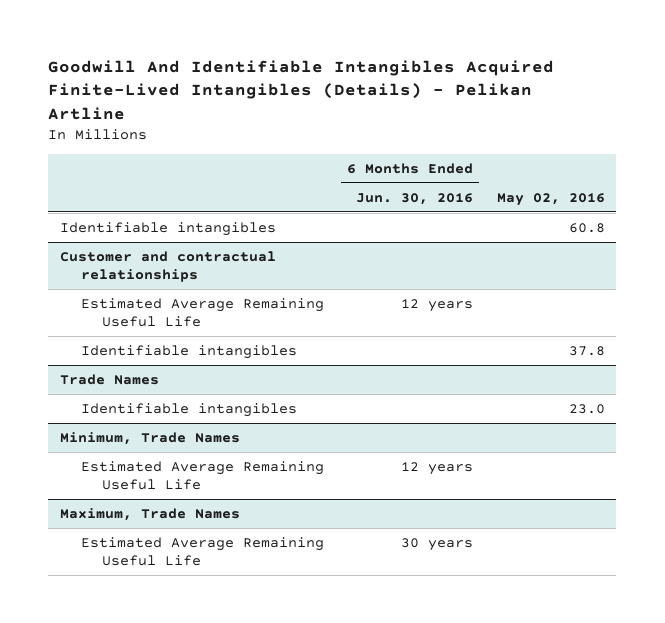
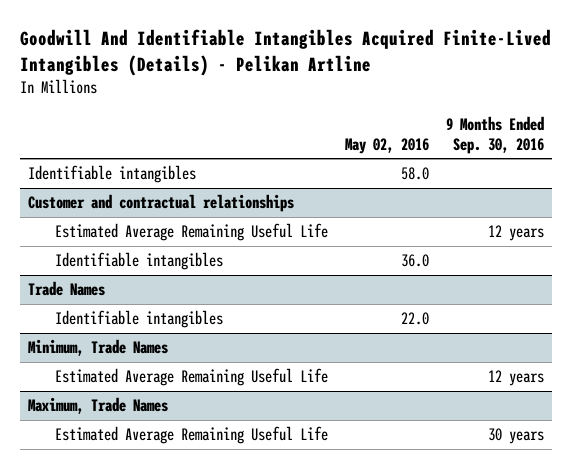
- | 6 Months Ended Jun. 30, 2016 | May 02, 2016
+ | May 02, 2016 | 9 Months Ended Sep. 30, 2016
- Identifiable intangibles | | 60.8
+ Identifiable intangibles | 58.0 |
@ Customer and contractual relationships
- Identifiable intangibles | | 37.8
+ Identifiable intangibles | 36.0 |
@ Trade Names
- Identifiable intangibles | | 23.0
+ Identifiable intangibles | 22.0 |

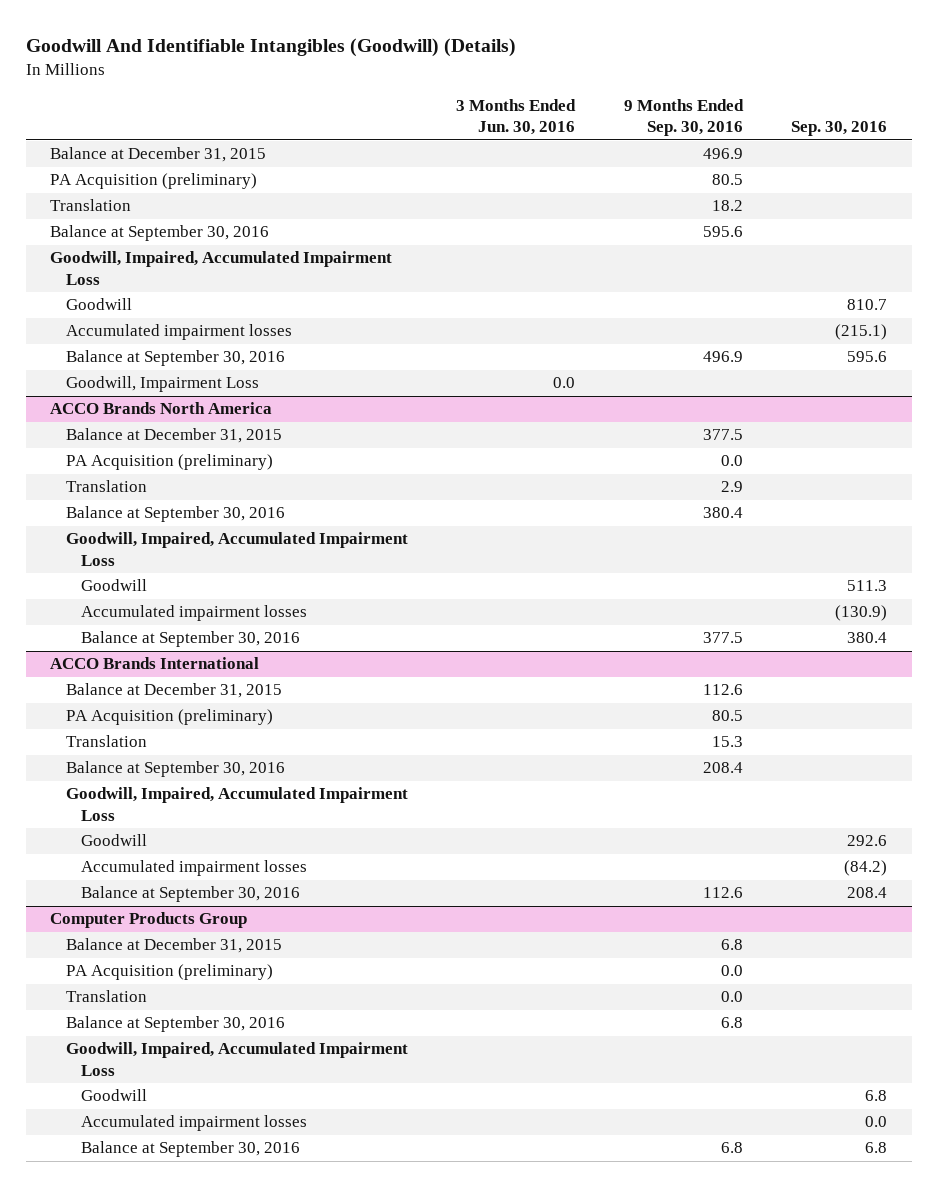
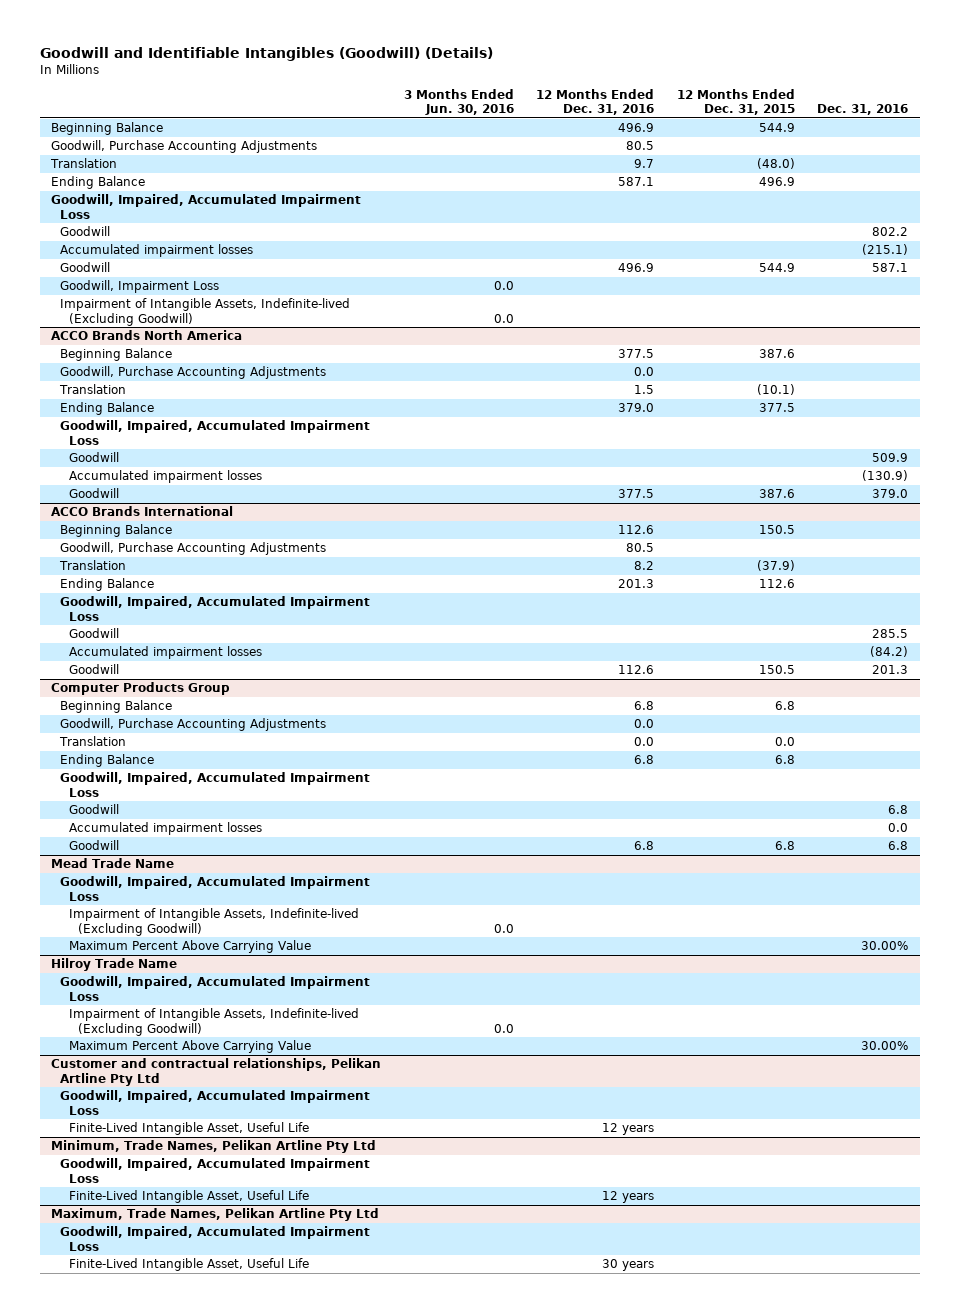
- Goodwill And Identifiable Intangibles (Goodwill) (Details)
+ Goodwill and Identifiable Intangibles (Goodwill) (Details)
- | 3 Months Ended Jun. 30, 2016 | 9 Months Ended Sep. 30, 2016 | Sep. 30, 2016
+ | 3 Months Ended Jun. 30, 2016 | 12 Months Ended Dec. 31, 2016 | 12 Months Ended Dec. 31, 2015 | Dec. 31, 2016
- Balance at December 31, 2015 | | 496.9 |
- PA Acquisition (preliminary) | | 80.5 |
+ Beginning Balance | | 496.9 | 544.9 |
+ Goodwill, Purchase Accounting Adjustments | | 80.5 | |
- Balance at September 30, 2016 | | 595.6 |
+ Ending Balance | | 587.1 | 496.9 |
- Balance at September 30, 2016 | | 496.9 | 595.6
+ Goodwill | | 496.9 | 544.9 | 587.1
+ Impairment of Intangible Assets, Indefinite-lived (Excluding Goodwill) | 0.0 | | |
@ ACCO Brands North America
- Balance at December 31, 2015 | | 377.5 |
- PA Acquisition (preliminary) | | 0.0 |
+ Beginning Balance | | 377.5 | 387.6 |
+ Goodwill, Purchase Accounting Adjustments | | 0.0 | |
- Balance at September 30, 2016 | | 380.4 |
+ Ending Balance | | 379.0 | 377.5 |
- Balance at September 30, 2016 | | 377.5 | 380.4
+ Goodwill | | 377.5 | 387.6 | 379.0
@ ACCO Brands International
- Balance at December 31, 2015 | | 112.6 |
- PA Acquisition (preliminary) | | 80.5 |
+ Beginning Balance | | 112.6 | 150.5 |
+ Goodwill, Purchase Accounting Adjustments | | 80.5 | |
- Balance at September 30, 2016 | | 208.4 |
+ Ending Balance | | 201.3 | 112.6 |
- Balance at September 30, 2016 | | 112.6 | 208.4
+ Goodwill | | 112.6 | 150.5 | 201.3
@ Computer Products Group
- Balance at December 31, 2015 | | 6.8 |
- PA Acquisition (preliminary) | | 0.0 |
+ Beginning Balance | | 6.8 | 6.8 |
+ Goodwill, Purchase Accounting Adjustments | | 0.0 | |
- Balance at September 30, 2016 | | 6.8 |
+ Ending Balance | | 6.8 | 6.8 |
- Balance at September 30, 2016 | | 6.8 | 6.8
+ Goodwill | | 6.8 | 6.8 | 6.8
+ Mead Trade Name
+ Goodwill, Impaired, Accumulated Impairment Loss
+ Impairment of Intangible Assets, Indefinite-lived (Excluding Goodwill) | 0.0 | | |
+ Maximum Percent Above Carrying Value | | | | 30.00%
+ Hilroy Trade Name
+ Goodwill, Impaired, Accumulated Impairment Loss
+ Impairment of Intangible Assets, Indefinite-lived (Excluding Goodwill) | 0.0 | | |
+ Maximum Percent Above Carrying Value | | | | 30.00%
+ Customer and contractual relationships, Pelikan Artline Pty Ltd
+ Goodwill, Impaired, Accumulated Impairment Loss
+ Finite-Lived Intangible Asset, Useful Life | | 12 years | |
+ Minimum, Trade Names, Pelikan Artline Pty Ltd
+ Goodwill, Impaired, Accumulated Impairment Loss
+ Finite-Lived Intangible Asset, Useful Life | | 12 years | |
+ Maximum, Trade Names, Pelikan Artline Pty Ltd
+ Goodwill, Impaired, Accumulated Impairment Loss
+ Finite-Lived Intangible Asset, Useful Life | | 30 years | |

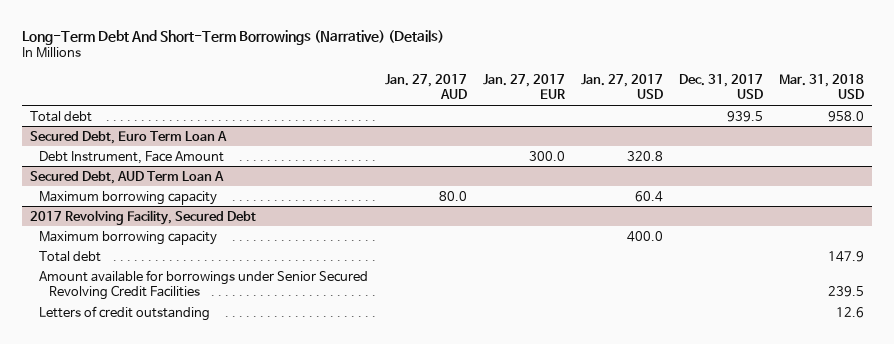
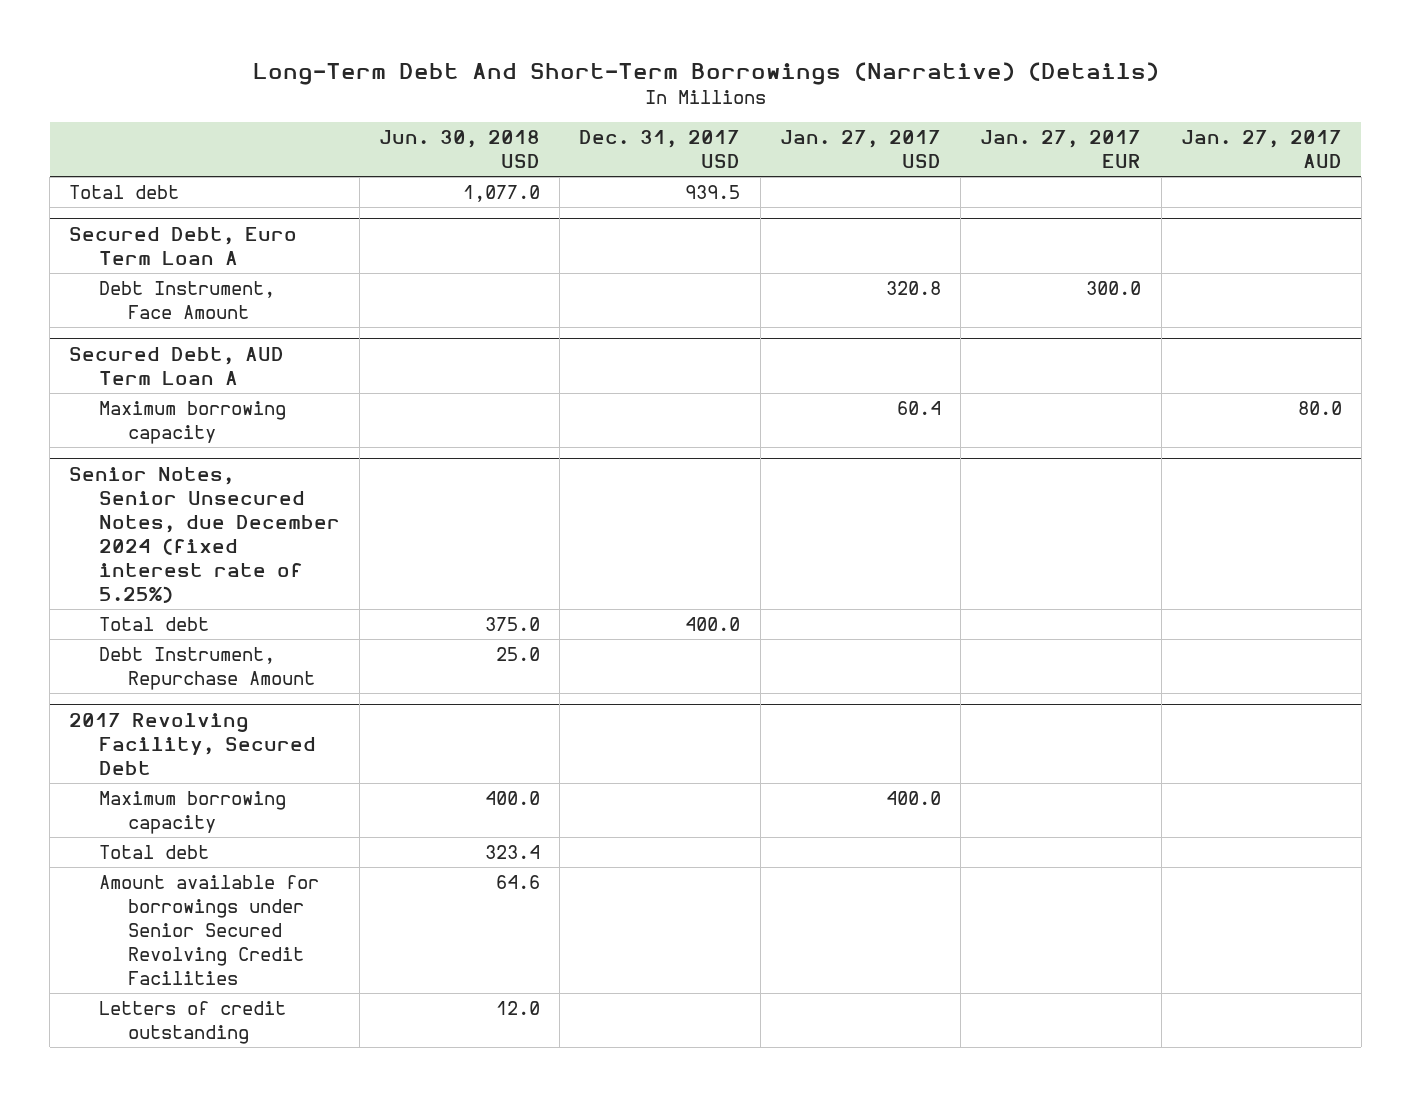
- | Jan. 27, 2017 AUD | Jan. 27, 2017 EUR | Jan. 27, 2017 USD | Dec. 31, 2017 USD | Mar. 31, 2018 USD
+ | Jun. 30, 2018 USD | Dec. 31, 2017 USD | Jan. 27, 2017 USD | Jan. 27, 2017 EUR | Jan. 27, 2017 AUD
+ Senior Notes, Senior Unsecured Notes, due December 2024 (fixed interest rate of 5.25%)
+ Total debt | 375.0 | 400.0 | | |
+ Debt Instrument, Repurchase Amount | 25.0 | | | |

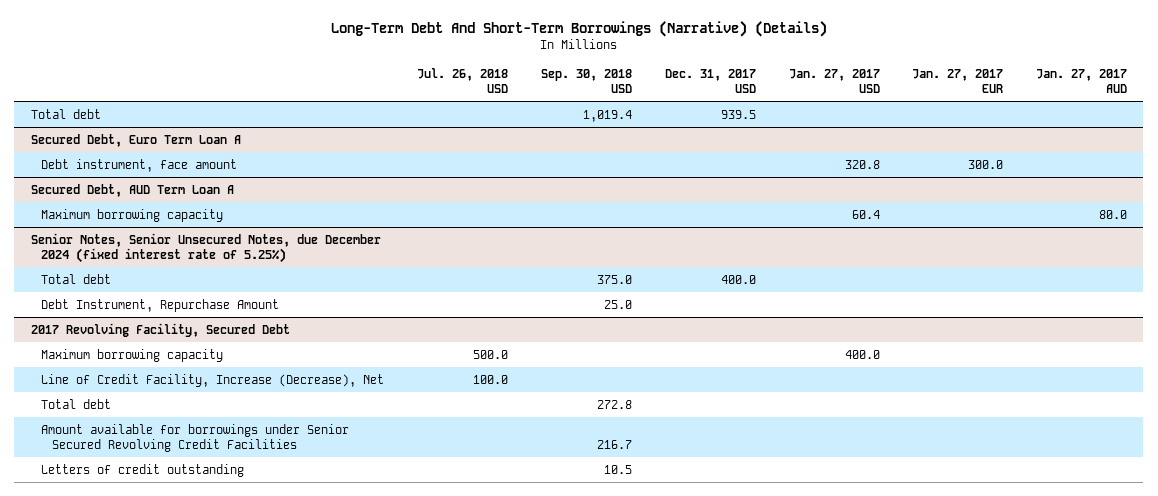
- | Jun. 30, 2018 USD | Dec. 31, 2017 USD | Jan. 27, 2017 USD | Jan. 27, 2017 EUR | Jan. 27, 2017 AUD
+ | Jul. 26, 2018 USD | Sep. 30, 2018 USD | Dec. 31, 2017 USD | Jan. 27, 2017 USD | Jan. 27, 2017 EUR | Jan. 27, 2017 AUD
@ Secured Debt, Euro Term Loan A
- Debt Instrument, Face Amount | | | 320.8 | 300.0 |
+ Debt instrument, face amount | | | | 320.8 | 300.0 |
@ 2017 Revolving Facility, Secured Debt
+ Line of Credit Facility, Increase (Decrease), Net | 100.0 | | | | |

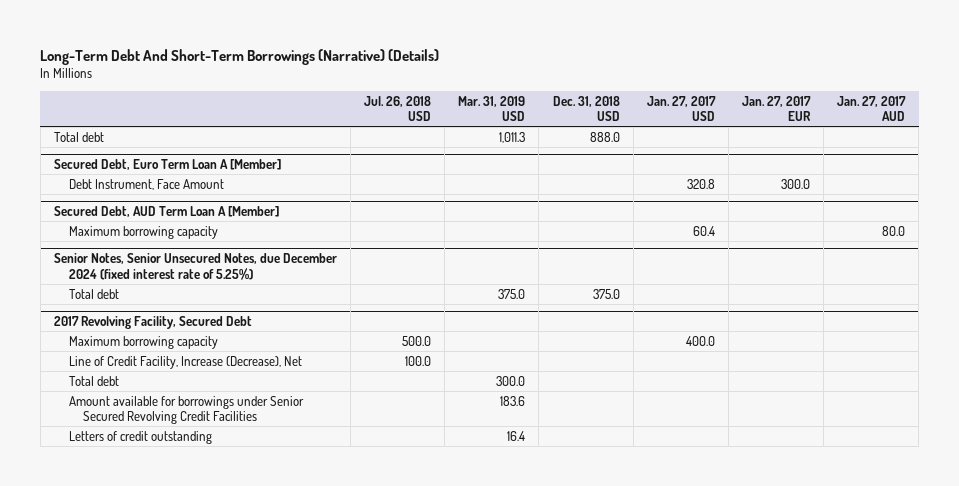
- | Jul. 26, 2018 USD | Sep. 30, 2018 USD | Dec. 31, 2017 USD | Jan. 27, 2017 USD | Jan. 27, 2017 EUR | Jan. 27, 2017 AUD
+ | Jul. 26, 2018 USD | Mar. 31, 2019 USD | Dec. 31, 2018 USD | Jan. 27, 2017 USD | Jan. 27, 2017 EUR | Jan. 27, 2017 AUD
- Secured Debt, Euro Term Loan A
- Debt instrument, face amount | | | | 320.8 | 300.0 |
- Secured Debt, AUD Term Loan A
+ Secured Debt, Euro Term Loan A [Member]
+ Debt Instrument, Face Amount | | | | 320.8 | 300.0 |
+ Secured Debt, AUD Term Loan A [Member]
@ Senior Notes, Senior Unsecured Notes, due December 2024 (fixed interest rate of 5.25%)
- Debt Instrument, Repurchase Amount | | 25.0 | | | |

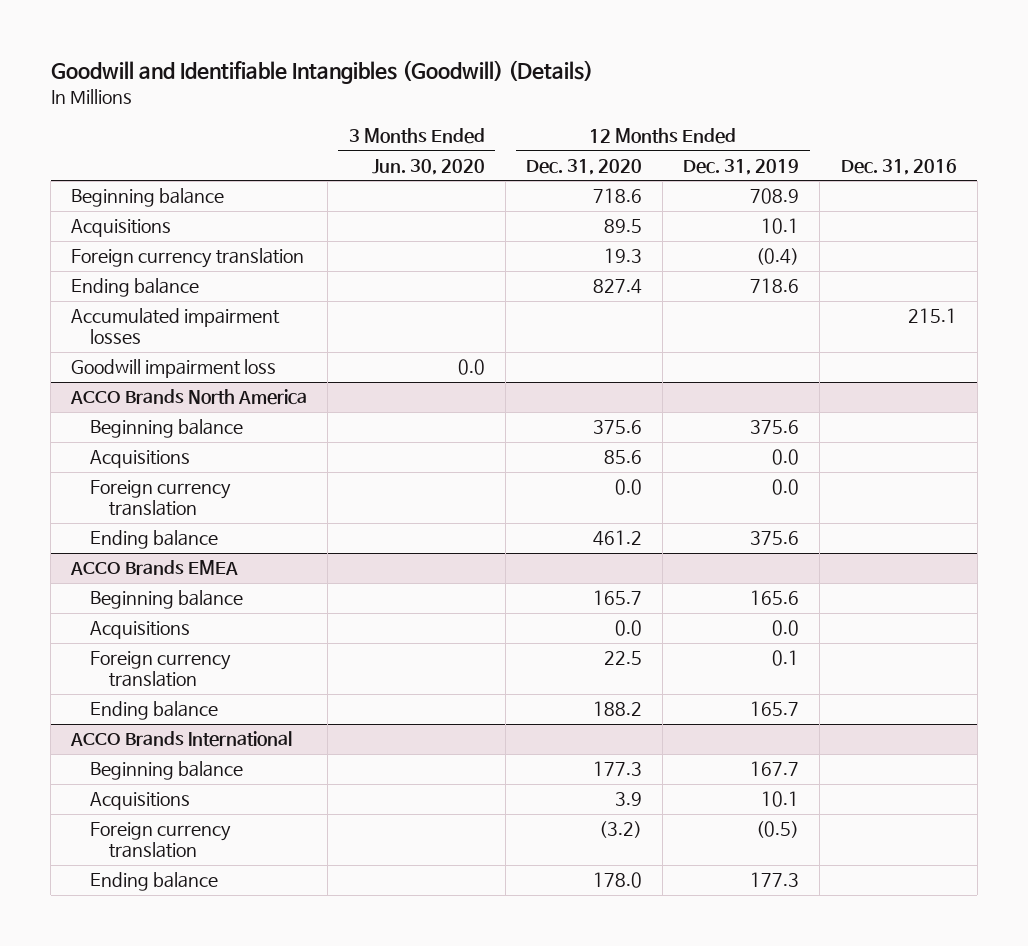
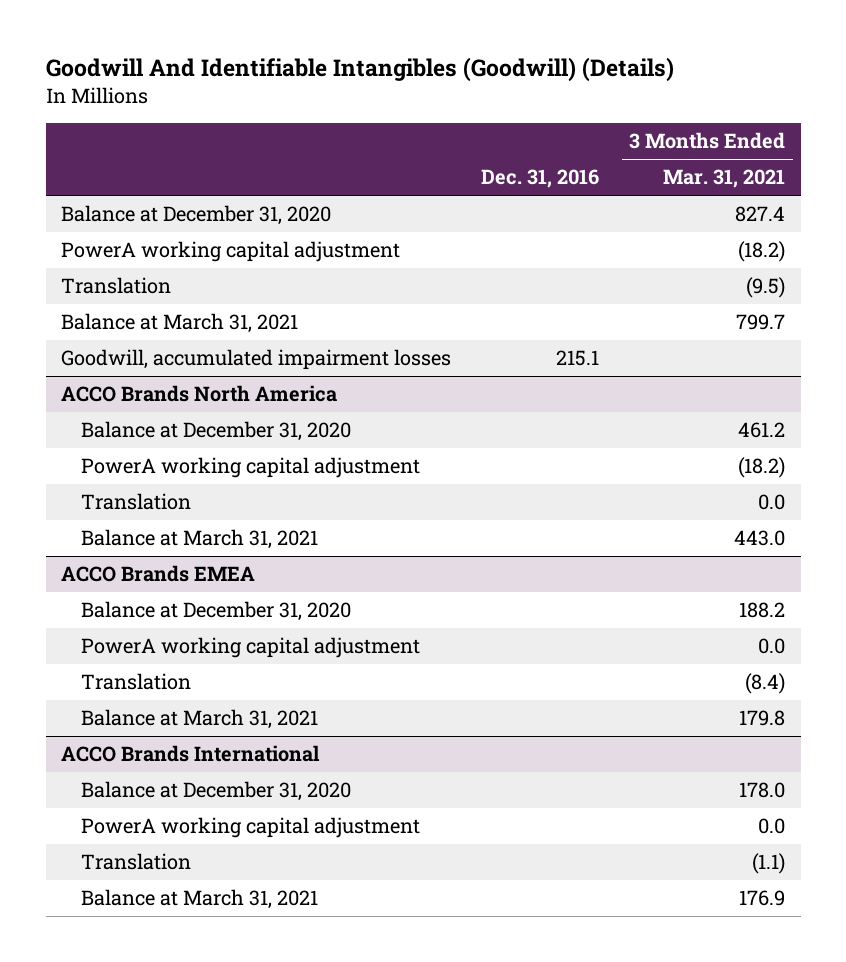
- Goodwill and Identifiable Intangibles (Goodwill) (Details)
+ Goodwill And Identifiable Intangibles (Goodwill) (Details)
- | 3 Months Ended Jun. 30, 2020 | 12 Months Ended Dec. 31, 2020 | 12 Months Ended Dec. 31, 2019 | Dec. 31, 2016
+ | Dec. 31, 2016 | 3 Months Ended Mar. 31, 2021
- Beginning balance | | 718.6 | 708.9 |
- Acquisitions | | 89.5 | 10.1 |
- Foreign currency translation | | 19.3 | (0.4) |
- Ending balance | | 827.4 | 718.6 |
- Accumulated impairment losses | | | | 215.1
- Goodwill impairment loss | 0.0 | | |
+ Balance at December 31, 2020 | | 827.4
+ PowerA working capital adjustment | | (18.2)
+ Translation | | (9.5)
+ Balance at March 31, 2021 | | 799.7
+ Goodwill, accumulated impairment losses | 215.1 |
@ ACCO Brands North America
- Beginning balance | | 375.6 | 375.6 |
- Acquisitions | | 85.6 | 0.0 |
- Foreign currency translation | | 0.0 | 0.0 |
- Ending balance | | 461.2 | 375.6 |
+ Balance at December 31, 2020 | | 461.2
+ PowerA working capital adjustment | | (18.2)
+ Translation | | 0.0
+ Balance at March 31, 2021 | | 443.0
@ ACCO Brands EMEA
- Beginning balance | | 165.7 | 165.6 |
- Acquisitions | | 0.0 | 0.0 |
- Foreign currency translation | | 22.5 | 0.1 |
- Ending balance | | 188.2 | 165.7 |
+ Balance at December 31, 2020 | | 188.2
+ PowerA working capital adjustment | | 0.0
+ Translation | | (8.4)
+ Balance at March 31, 2021 | | 179.8
@ ACCO Brands International
- Beginning balance | | 177.3 | 167.7 |
- Acquisitions | | 3.9 | 10.1 |
- Foreign currency translation | | (3.2) | (0.5) |
- Ending balance | | 178.0 | 177.3 |
+ Balance at December 31, 2020 | | 178.0
+ PowerA working capital adjustment | | 0.0
+ Translation | | (1.1)
+ Balance at March 31, 2021 | | 176.9

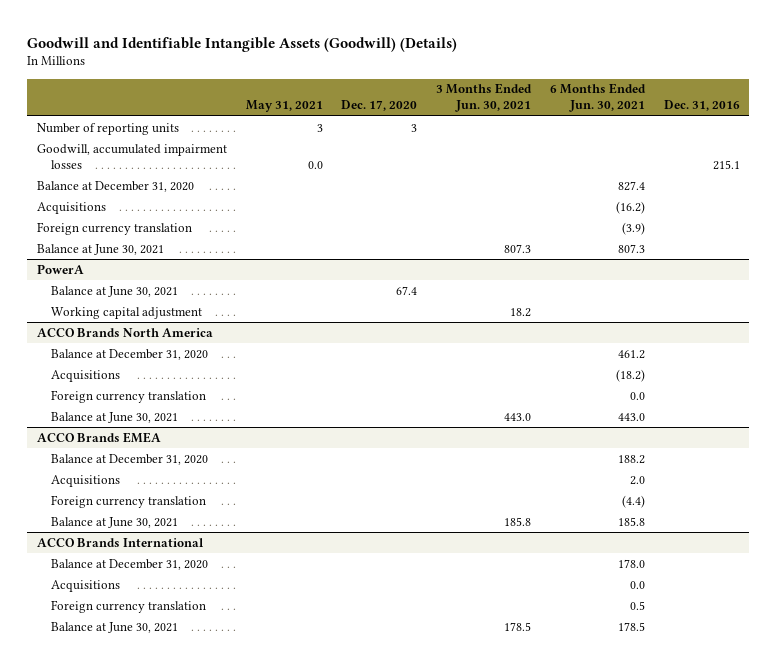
- Goodwill And Identifiable Intangibles (Goodwill) (Details)
+ Goodwill and Identifiable Intangible Assets (Goodwill) (Details)
- | Dec. 31, 2016 | 3 Months Ended Mar. 31, 2021
+ | May 31, 2021 | Dec. 17, 2020 | 3 Months Ended Jun. 30, 2021 | 6 Months Ended Jun. 30, 2021 | Dec. 31, 2016
- PowerA working capital adjustment | | (18.2)
- Translation | | (9.5)
- Balance at March 31, 2021 | | 799.7
+ Number of reporting units | 3 | 3 | | |
moved down: Balance at December 31, 2020 | | | | 827.4 |
+ Acquisitions | | | | (16.2) |
+ Foreign currency translation | | | | (3.9) |
+ Balance at June 30, 2021 | | | 807.3 | 807.3 |
+ PowerA
+ Balance at June 30, 2021 | | 67.4 | | |
+ Working capital adjustment | | | 18.2 | |
@ ACCO Brands North America
- PowerA working capital adjustment | | (18.2)
- Translation | | 0.0
- Balance at March 31, 2021 | | 443.0
+ Acquisitions | | | | (18.2) |
+ Foreign currency translation | | | | 0.0 |
+ Balance at June 30, 2021 | | | 443.0 | 443.0 |
@ ACCO Brands EMEA
- PowerA working capital adjustment | | 0.0
- Translation | | (8.4)
- Balance at March 31, 2021 | | 179.8
+ Acquisitions | | | | 2.0 |
+ Foreign currency translation | | | | (4.4) |
+ Balance at June 30, 2021 | | | 185.8 | 185.8 |
@ ACCO Brands International
- PowerA working capital adjustment | | 0.0
- Translation | | (1.1)
- Balance at March 31, 2021 | | 176.9
+ Acquisitions | | | | 0.0 |
+ Foreign currency translation | | | | 0.5 |
+ Balance at June 30, 2021 | | | 178.5 | 178.5 |

